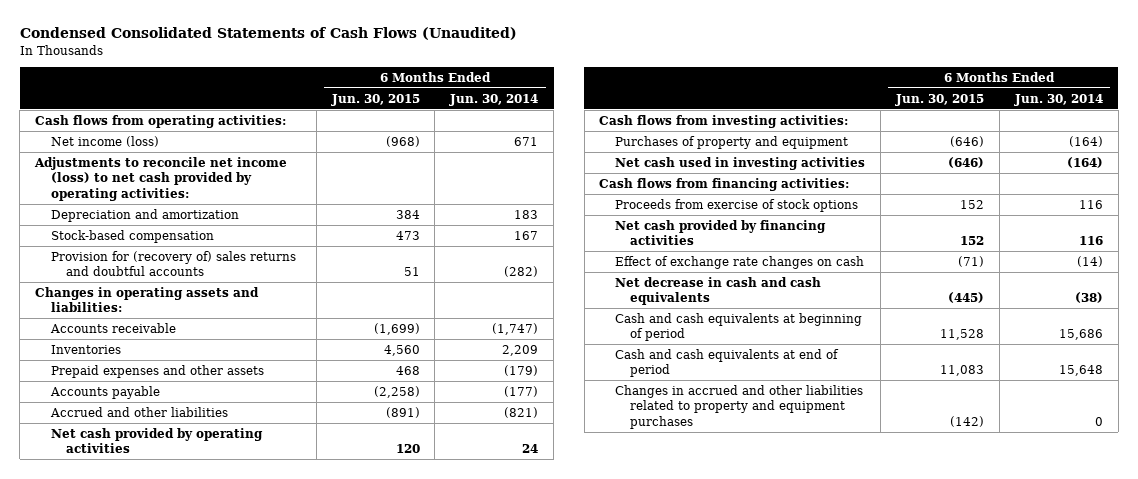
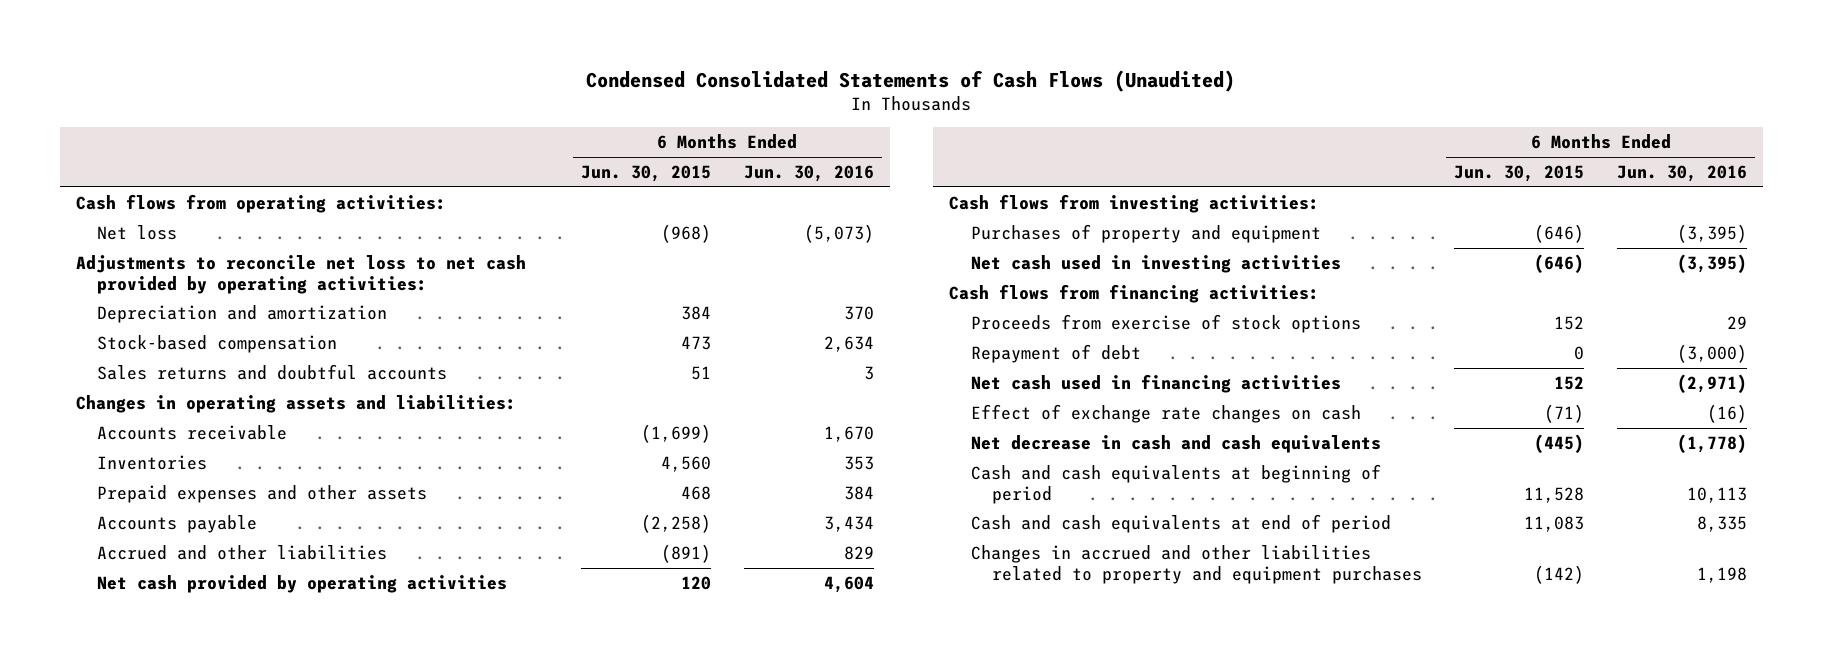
- | 6 Months Ended Jun. 30, 2015 | 6 Months Ended Jun. 30, 2014
+ | 6 Months Ended Jun. 30, 2015 | 6 Months Ended Jun. 30, 2016
- Net income (loss) | (968) | 671
- Adjustments to reconcile net income (loss) to net cash provided by operating activities:
+ Net loss | (968) | (5,073)
+ Adjustments to reconcile net loss to net cash provided by operating activities:
- Provision for (recovery of) sales returns and doubtful accounts | 51 | (282)
+ Sales returns and doubtful accounts | 51 | 3
- Net cash provided by financing activities | 152 | 116
+ Repayment of debt | 0 | (3,000)
+ Net cash used in financing activities | 152 | (2,971)

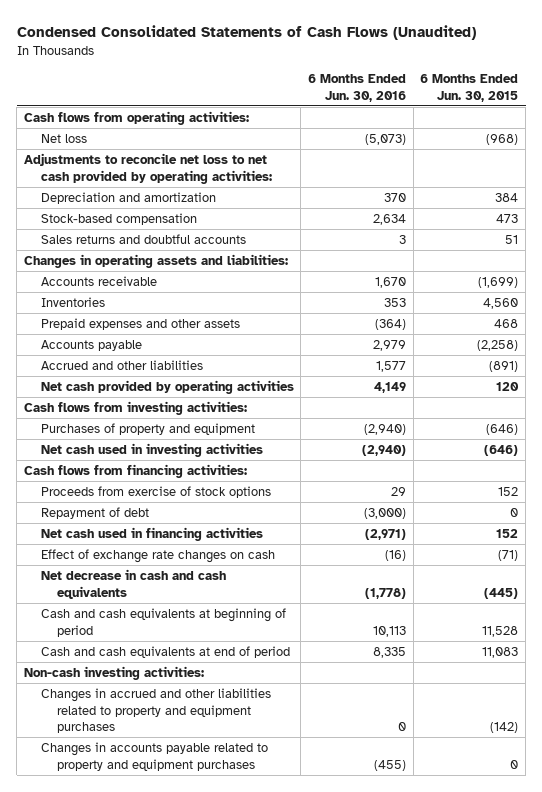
- | 6 Months Ended Jun. 30, 2015 | 6 Months Ended Jun. 30, 2016
+ | 6 Months Ended Jun. 30, 2016 | 6 Months Ended Jun. 30, 2015
- Prepaid expenses and other assets | 468 | 384
- Accounts payable | (2,258) | 3,434
- Accrued and other liabilities | (891) | 829
- Net cash provided by operating activities | 120 | 4,604
+ Prepaid expenses and other assets | (364) | 468
+ Accounts payable | 2,979 | (2,258)
+ Accrued and other liabilities | 1,577 | (891)
+ Net cash provided by operating activities | 4,149 | 120
- Purchases of property and equipment | (646) | (3,395)
- Net cash used in investing activities | (646) | (3,395)
+ Purchases of property and equipment | (2,940) | (646)
+ Net cash used in investing activities | (2,940) | (646)
- Changes in accrued and other liabilities related to property and equipment purchases | (142) | 1,198
+ Non-cash investing activities:
+ Changes in accrued and other liabilities related to property and equipment purchases | 0 | (142)
+ Changes in accounts payable related to property and equipment purchases | (455) | 0

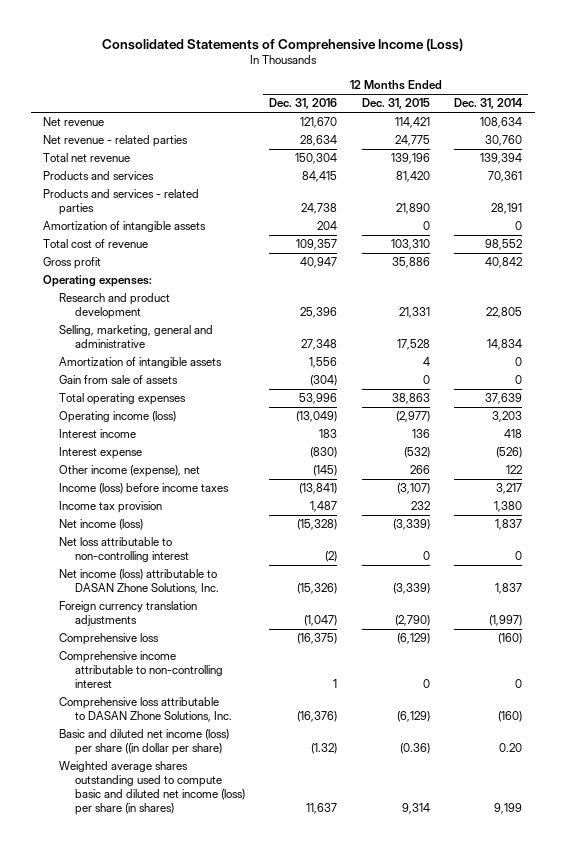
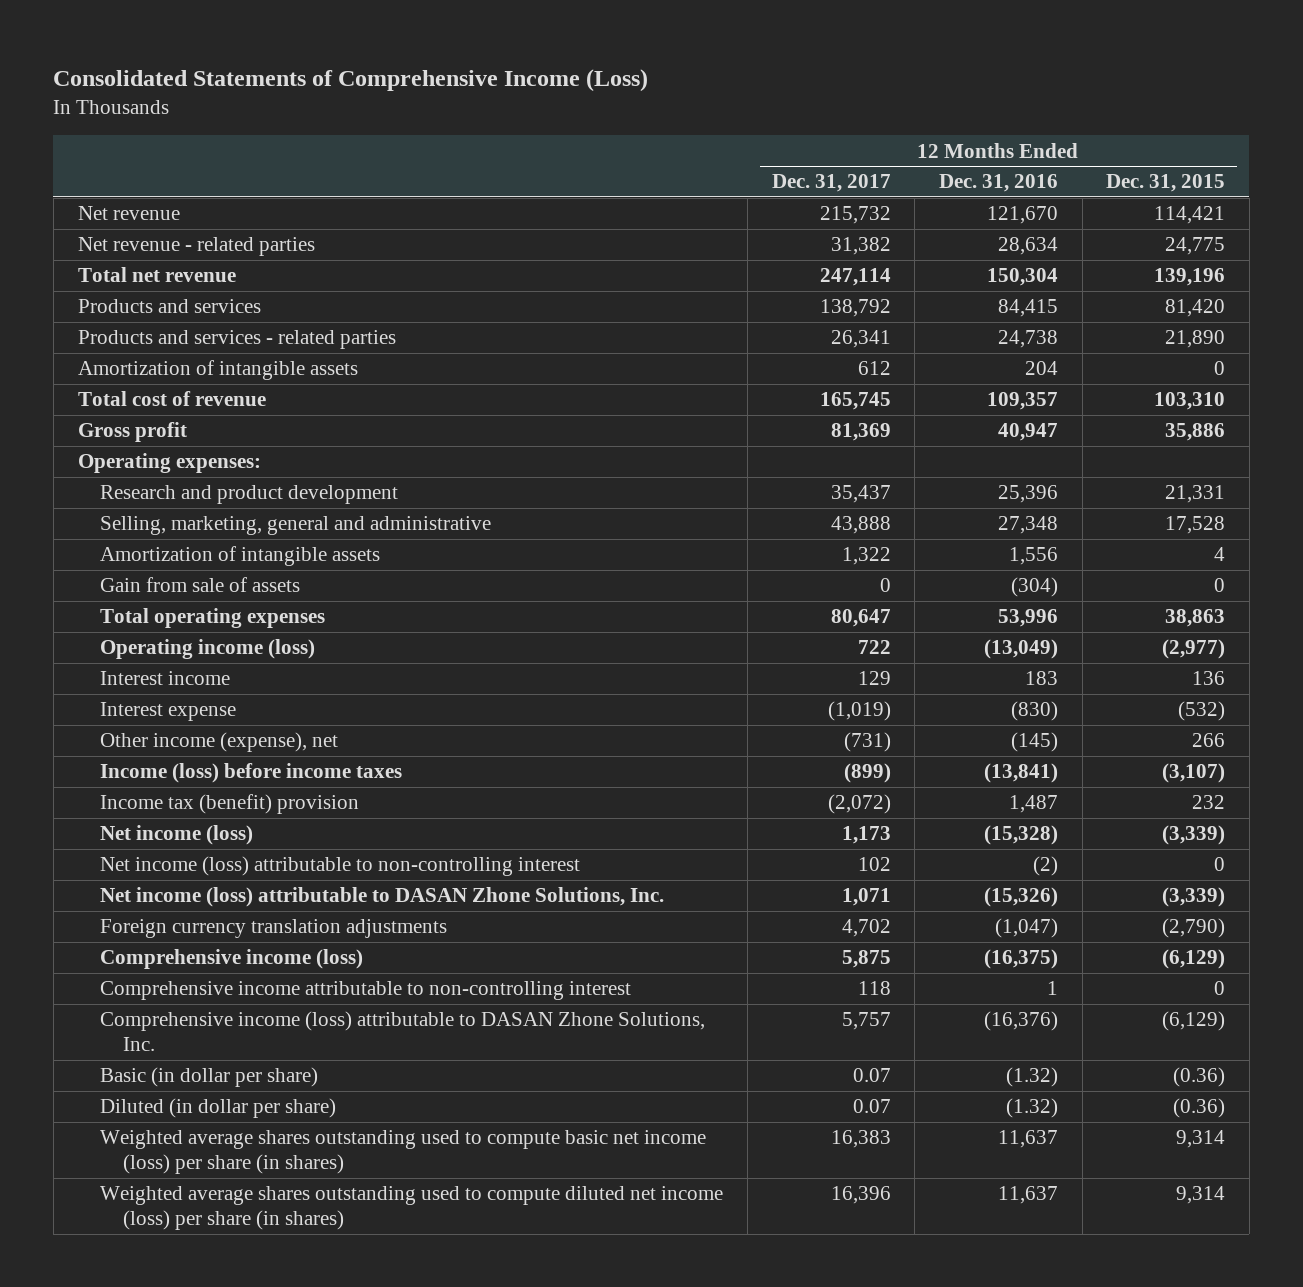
- | 12 Months Ended Dec. 31, 2016 | 12 Months Ended Dec. 31, 2015 | 12 Months Ended Dec. 31, 2014
+ | 12 Months Ended Dec. 31, 2017 | 12 Months Ended Dec. 31, 2016 | 12 Months Ended Dec. 31, 2015
- Income tax provision | 1,487 | 232 | 1,380
+ Income tax (benefit) provision | (2,072) | 1,487 | 232
- Net loss attributable to non-controlling interest | (2) | 0 | 0
+ Net income (loss) attributable to non-controlling interest | 102 | (2) | 0
- Comprehensive loss | (16,375) | (6,129) | (160)
+ Comprehensive income (loss) | 5,875 | (16,375) | (6,129)
- Comprehensive loss attributable to DASAN Zhone Solutions, Inc. | (16,376) | (6,129) | (160)
- Basic and diluted net income (loss) per share ((in dollar per share) | (1.32) | (0.36) | 0.20
- Weighted average shares outstanding used to compute basic and diluted net income (loss) per share (in shares) | 11,637 | 9,314 | 9,199
+ Comprehensive income (loss) attributable to DASAN Zhone Solutions, Inc. | 5,757 | (16,376) | (6,129)
+ Basic (in dollar per share) | 0.07 | (1.32) | (0.36)
+ Diluted (in dollar per share) | 0.07 | (1.32) | (0.36)
+ Weighted average shares outstanding used to compute basic net income (loss) per share (in shares) | 16,383 | 11,637 | 9,314
+ Weighted average shares outstanding used to compute diluted net income (loss) per share (in shares) | 16,396 | 11,637 | 9,314

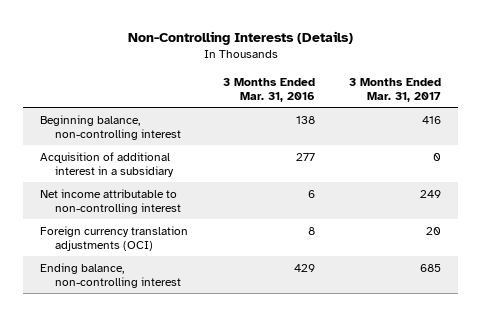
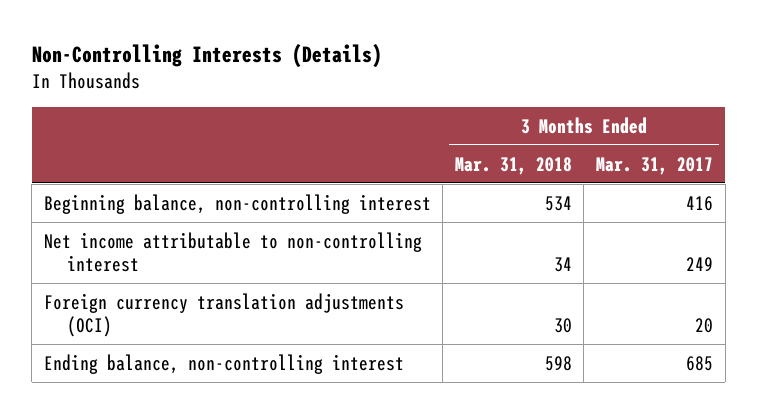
- | 3 Months Ended Mar. 31, 2016 | 3 Months Ended Mar. 31, 2017
+ | 3 Months Ended Mar. 31, 2018 | 3 Months Ended Mar. 31, 2017
- Acquisition of additional interest in a subsidiary | 277 | 0

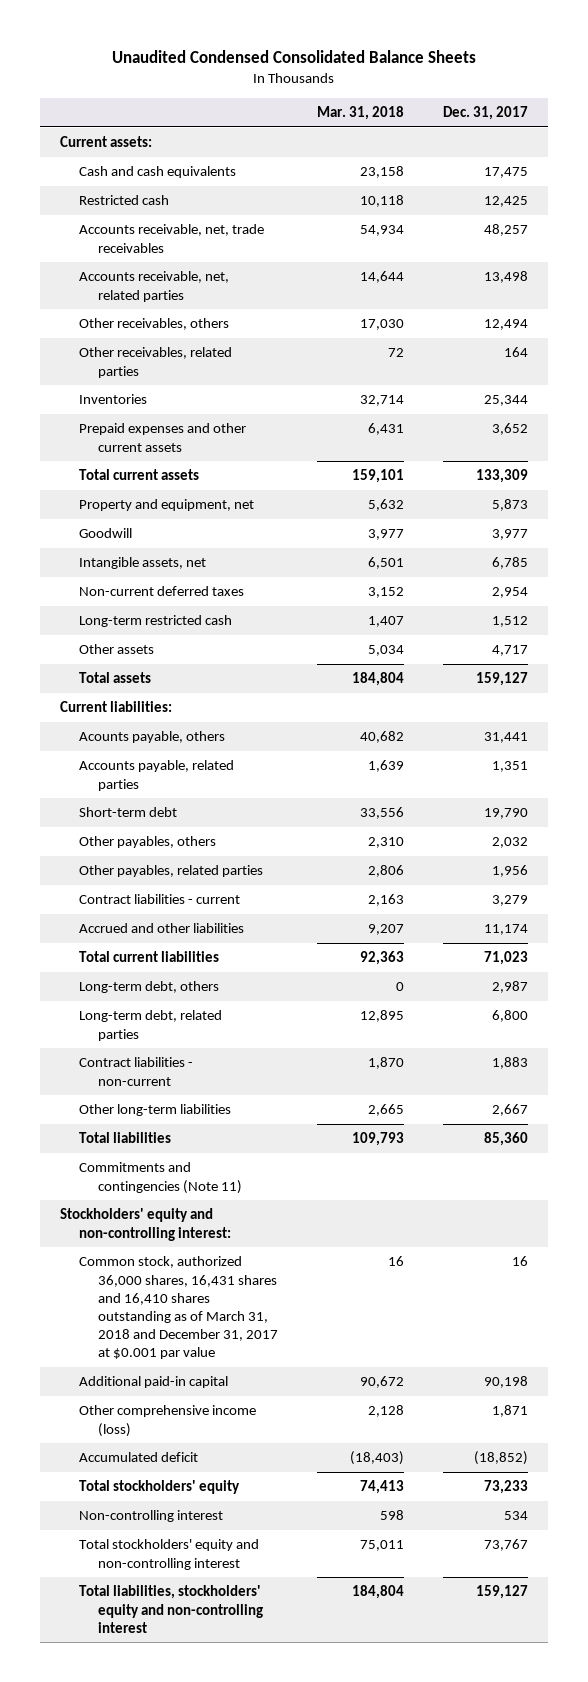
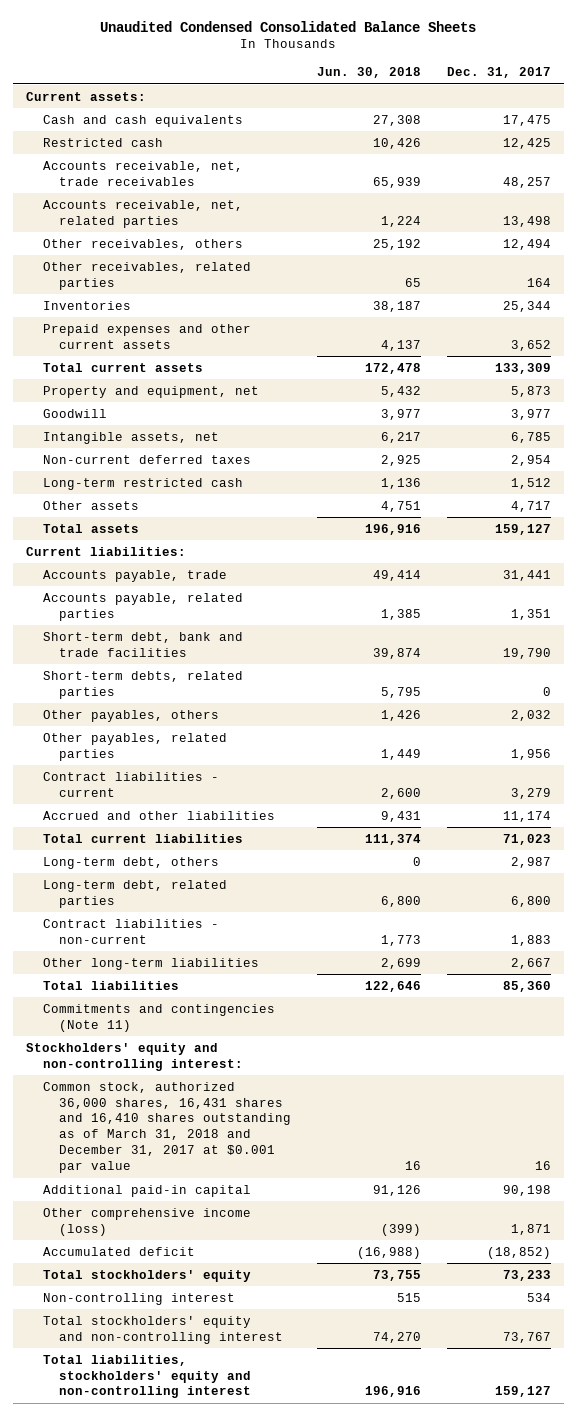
- | Mar. 31, 2018 | Dec. 31, 2017
+ | Jun. 30, 2018 | Dec. 31, 2017
- Acounts payable, others | 40,682 | 31,441
+ Accounts payable, trade | 49,414 | 31,441
- Short-term debt | 33,556 | 19,790
+ Short-term debt, bank and trade facilities | 39,874 | 19,790
+ Short-term debts, related parties | 5,795 | 0

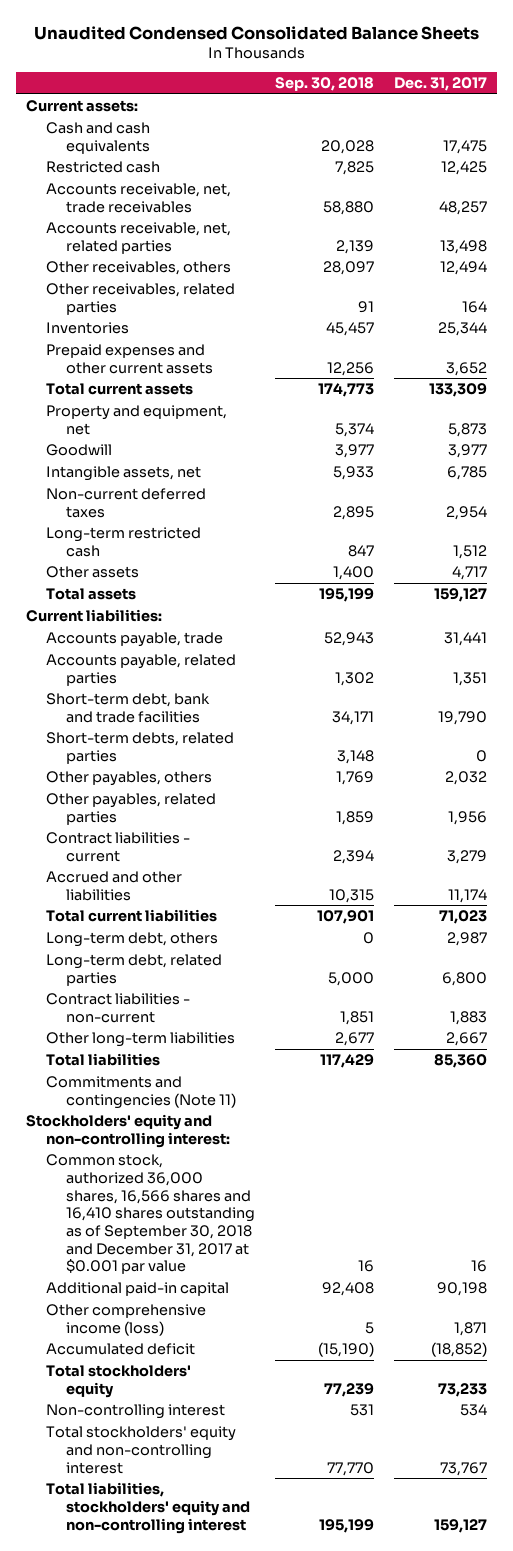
- | Jun. 30, 2018 | Dec. 31, 2017
+ | Sep. 30, 2018 | Dec. 31, 2017
- Common stock, authorized 36,000 shares, 16,431 shares and 16,410 shares outstanding as of March 31, 2018 and December 31, 2017 at $0.001 par value | 16 | 16
+ Common stock, authorized 36,000 shares, 16,566 shares and 16,410 shares outstanding as of September 30, 2018 and December 31, 2017 at $0.001 par value | 16 | 16

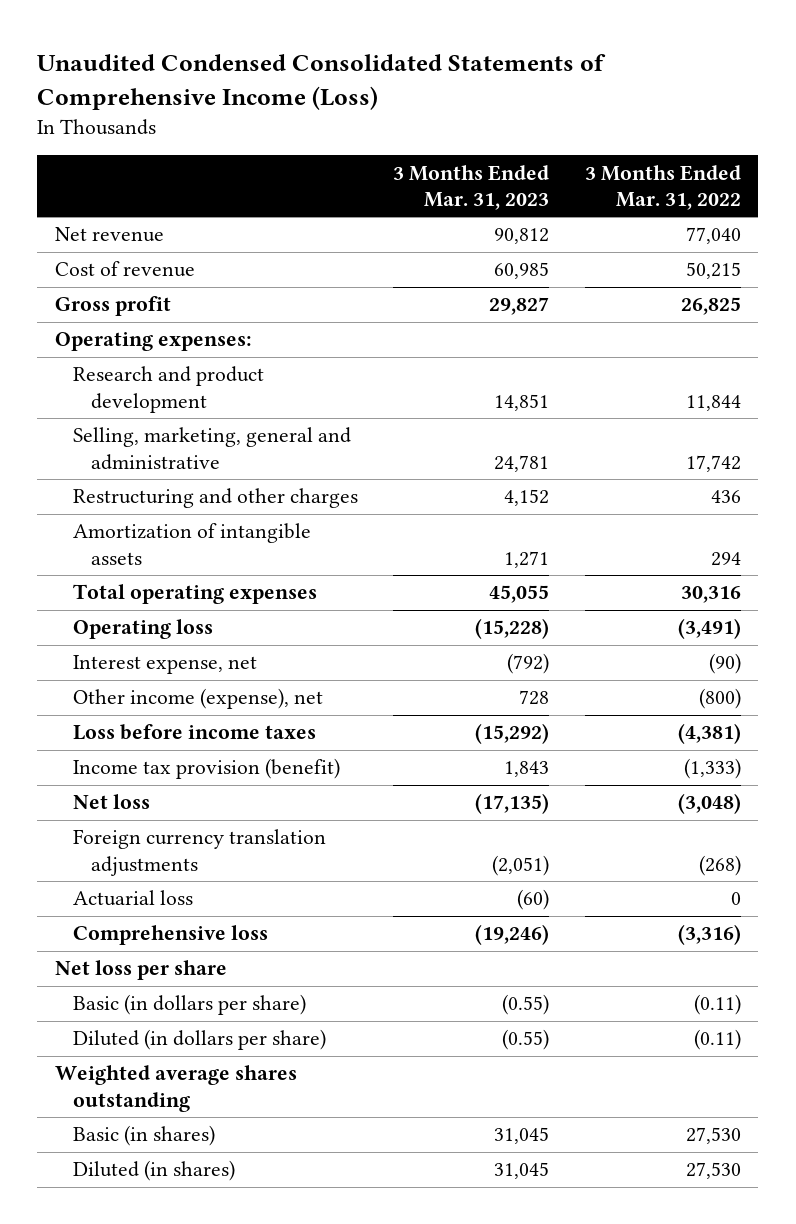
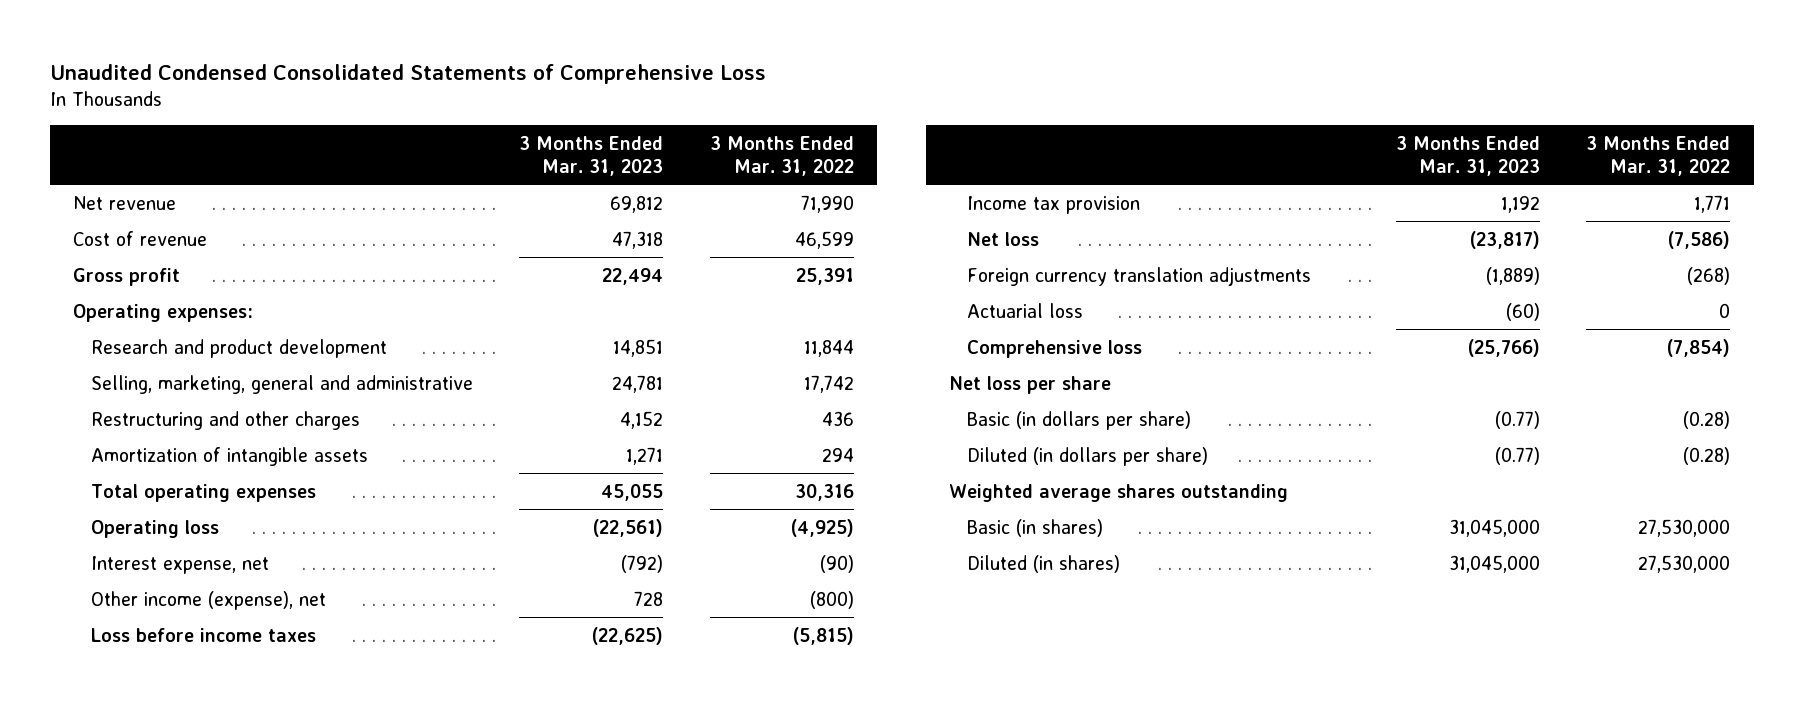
- Unaudited Condensed Consolidated Statements of Comprehensive Income (Loss)
+ Unaudited Condensed Consolidated Statements of Comprehensive Loss
- Net revenue | 90,812 | 77,040
- Cost of revenue | 60,985 | 50,215
- Gross profit | 29,827 | 26,825
+ Net revenue | 69,812 | 71,990
+ Cost of revenue | 47,318 | 46,599
+ Gross profit | 22,494 | 25,391
- Operating loss | (15,228) | (3,491)
+ Operating loss | (22,561) | (4,925)
- Loss before income taxes | (15,292) | (4,381)
- Income tax provision (benefit) | 1,843 | (1,333)
- Net loss | (17,135) | (3,048)
- Foreign currency translation adjustments | (2,051) | (268)
+ Loss before income taxes | (22,625) | (5,815)
+ Income tax provision | 1,192 | 1,771
+ Net loss | (23,817) | (7,586)
+ Foreign currency translation adjustments | (1,889) | (268)
- Comprehensive loss | (19,246) | (3,316)
+ Comprehensive loss | (25,766) | (7,854)
- Basic (in dollars per share) | (0.55) | (0.11)
- Diluted (in dollars per share) | (0.55) | (0.11)
+ Basic (in dollars per share) | (0.77) | (0.28)
+ Diluted (in dollars per share) | (0.77) | (0.28)
- Basic (in shares) | 31,045 | 27,530
- Diluted (in shares) | 31,045 | 27,530
+ Basic (in shares) | 31,045,000 | 27,530,000
+ Diluted (in shares) | 31,045,000 | 27,530,000

